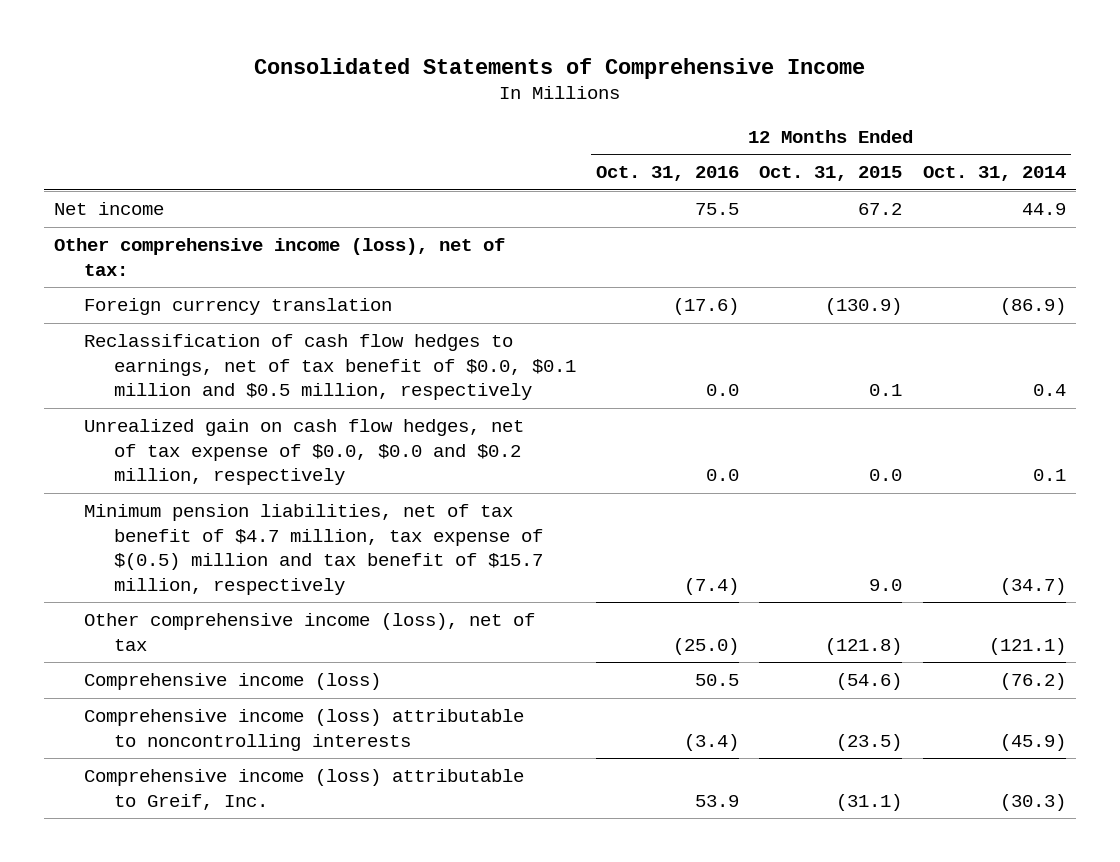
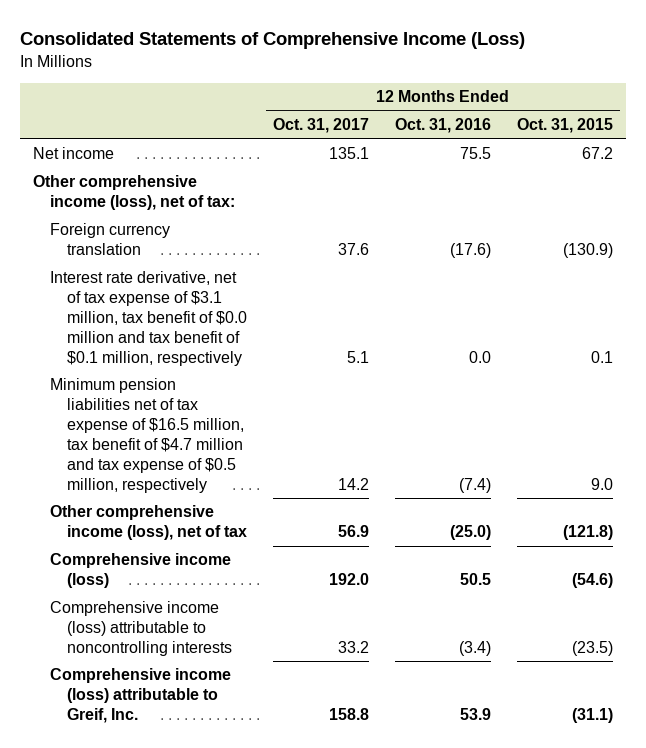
- Consolidated Statements of Comprehensive Income
+ Consolidated Statements of Comprehensive Income (Loss)
- | 12 Months Ended Oct. 31, 2016 | 12 Months Ended Oct. 31, 2015 | 12 Months Ended Oct. 31, 2014
+ | 12 Months Ended Oct. 31, 2017 | 12 Months Ended Oct. 31, 2016 | 12 Months Ended Oct. 31, 2015
- Reclassification of cash flow hedges to earnings, net of tax benefit of $0.0, $0.1 million and $0.5 million, respectively | 0.0 | 0.1 | 0.4
- Unrealized gain on cash flow hedges, net of tax expense of $0.0, $0.0 and $0.2 million, respectively | 0.0 | 0.0 | 0.1
- Minimum pension liabilities, net of tax benefit of $4.7 million, tax expense of $(0.5) million and tax benefit of $15.7 million, respectively | (7.4) | 9.0 | (34.7)
+ Interest rate derivative, net of tax expense of $3.1 million, tax benefit of $0.0 million and tax benefit of $0.1 million, respectively | 5.1 | 0.0 | 0.1
+ Minimum pension liabilities net of tax expense of $16.5 million, tax benefit of $4.7 million and tax expense of $0.5 million, respectively | 14.2 | (7.4) | 9.0

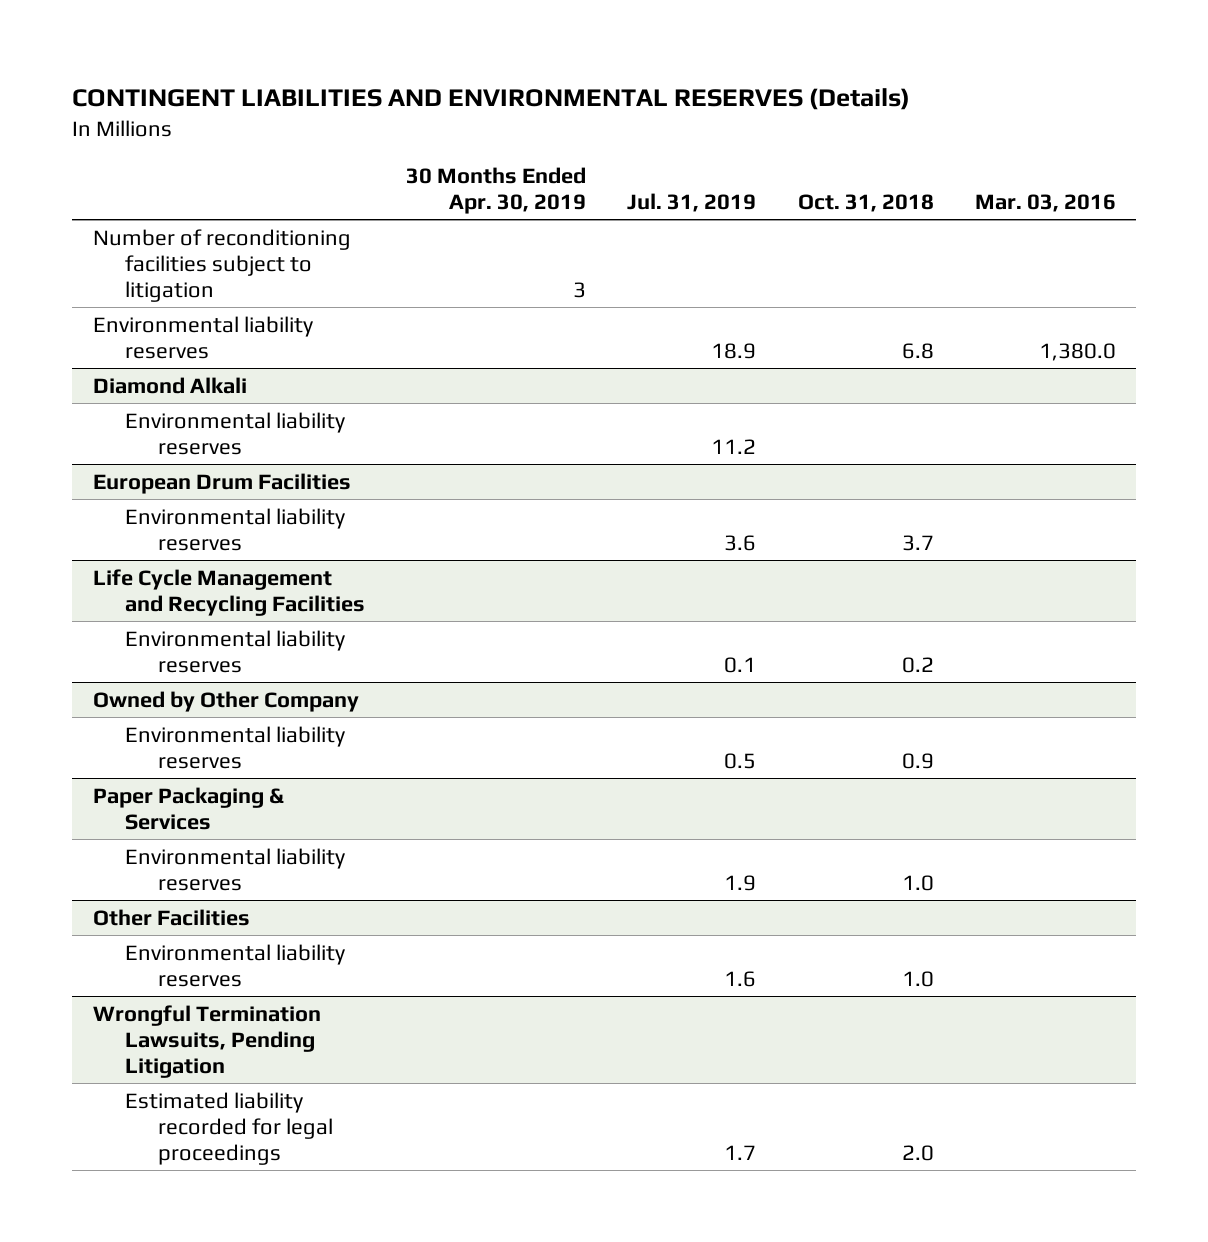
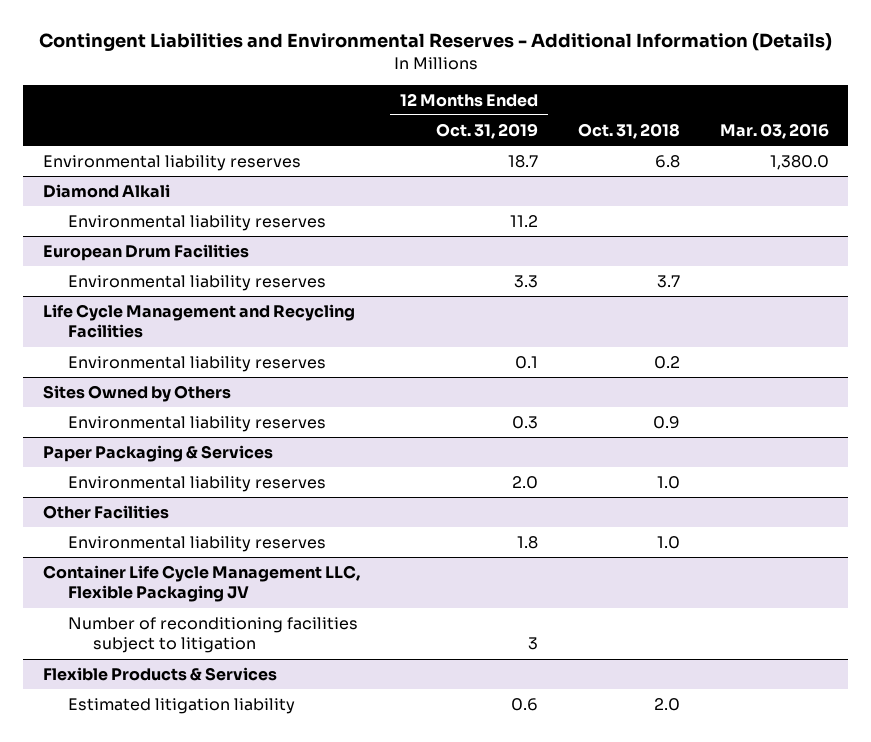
- CONTINGENT LIABILITIES AND ENVIRONMENTAL RESERVES (Details)
+ Contingent Liabilities and Environmental Reserves - Additional Information (Details)
- | 30 Months Ended Apr. 30, 2019 | Jul. 31, 2019 | Oct. 31, 2018 | Mar. 03, 2016
+ | 12 Months Ended Oct. 31, 2019 | Oct. 31, 2018 | Mar. 03, 2016
- Number of reconditioning facilities subject to litigation | 3 | | |
- Owned by Other Company
+ Sites Owned by Others
- Wrongful Termination Lawsuits, Pending Litigation
- Estimated liability recorded for legal proceedings | | 1.7 | 2.0 |
+ Container Life Cycle Management LLC, Flexible Packaging JV
+ Number of reconditioning facilities subject to litigation | 3 | |
+ Flexible Products & Services
+ Estimated litigation liability | 0.6 | 2.0 |

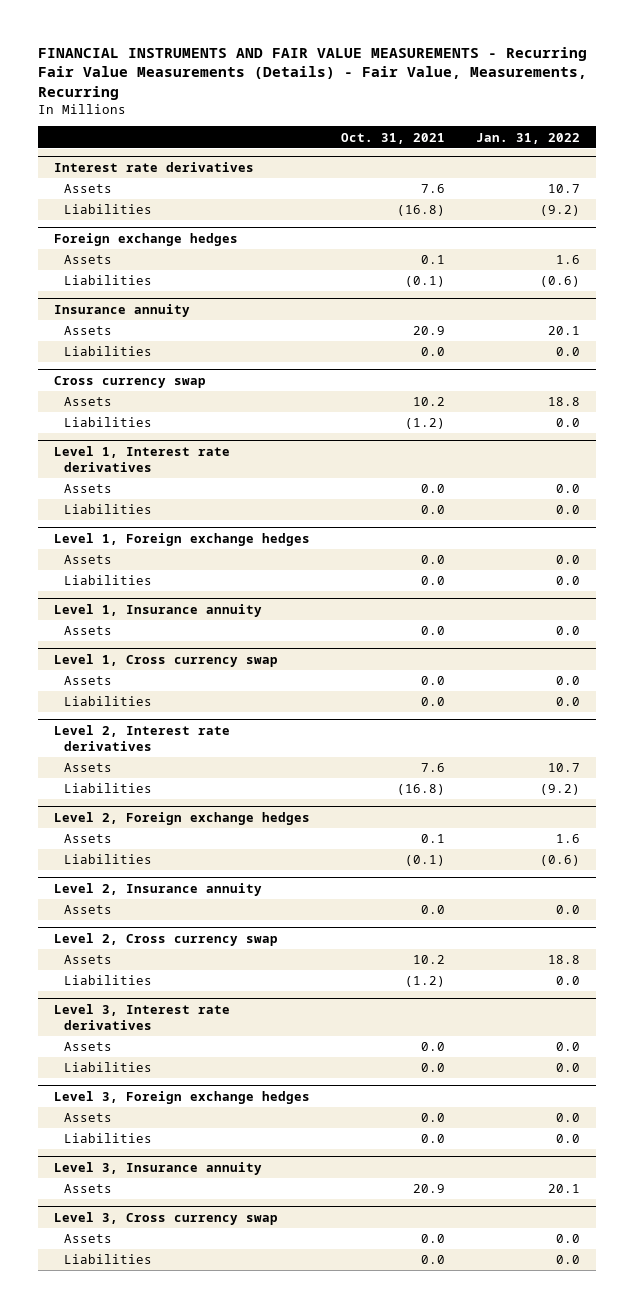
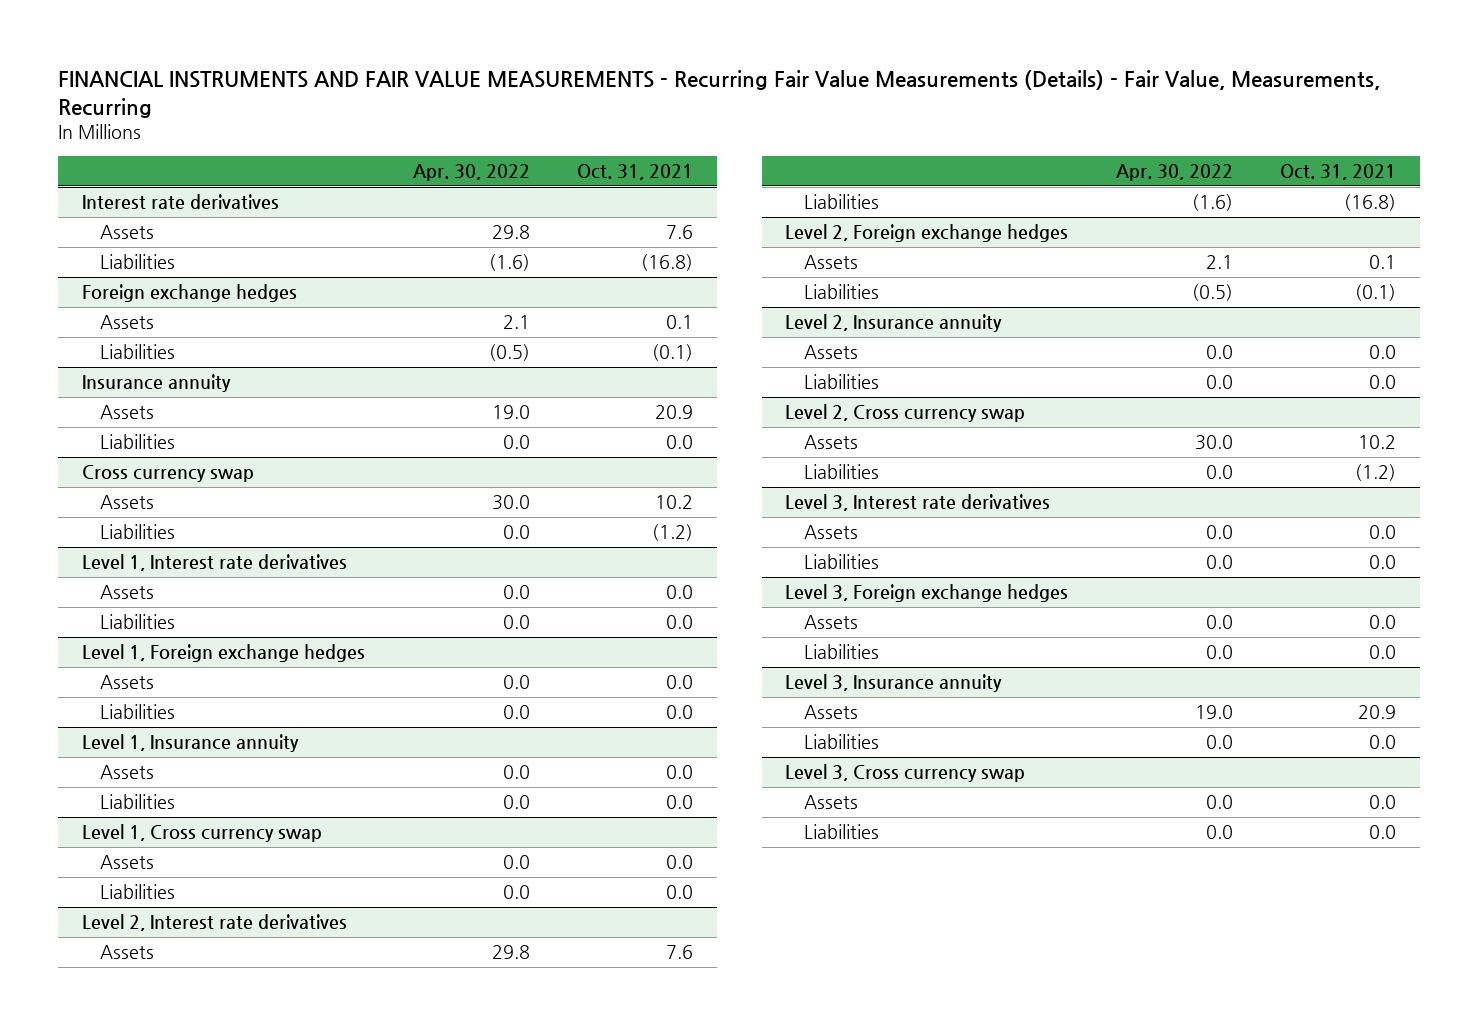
- | Oct. 31, 2021 | Jan. 31, 2022
+ | Apr. 30, 2022 | Oct. 31, 2021
@ Level 1, Insurance annuity
+ Liabilities | 0.0 | 0.0
@ Level 2, Insurance annuity
+ Liabilities | 0.0 | 0.0
@ Level 3, Insurance annuity
+ Liabilities | 0.0 | 0.0

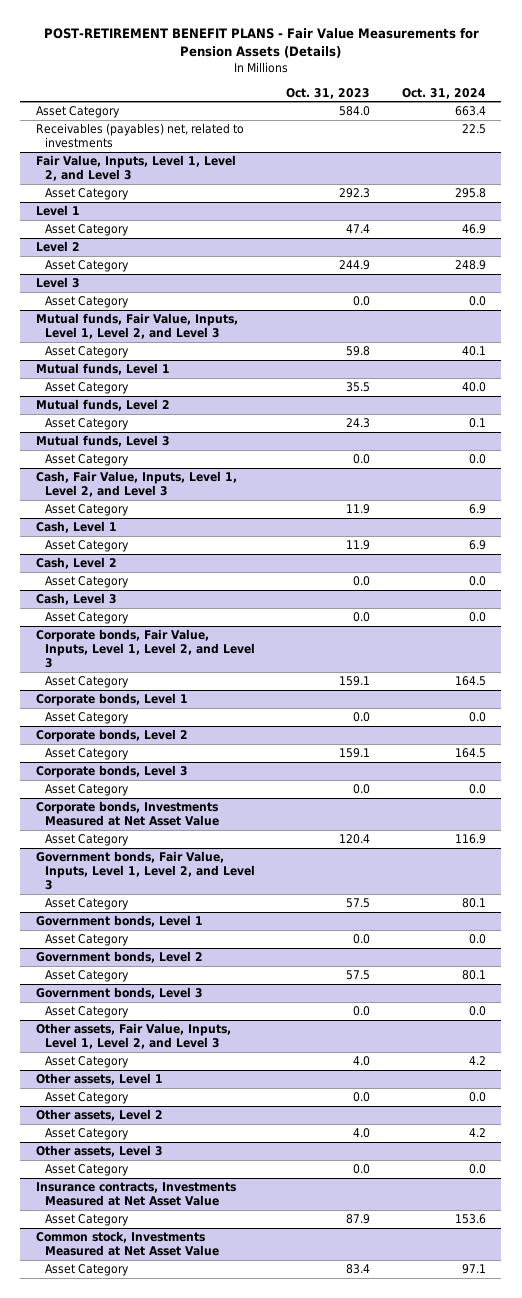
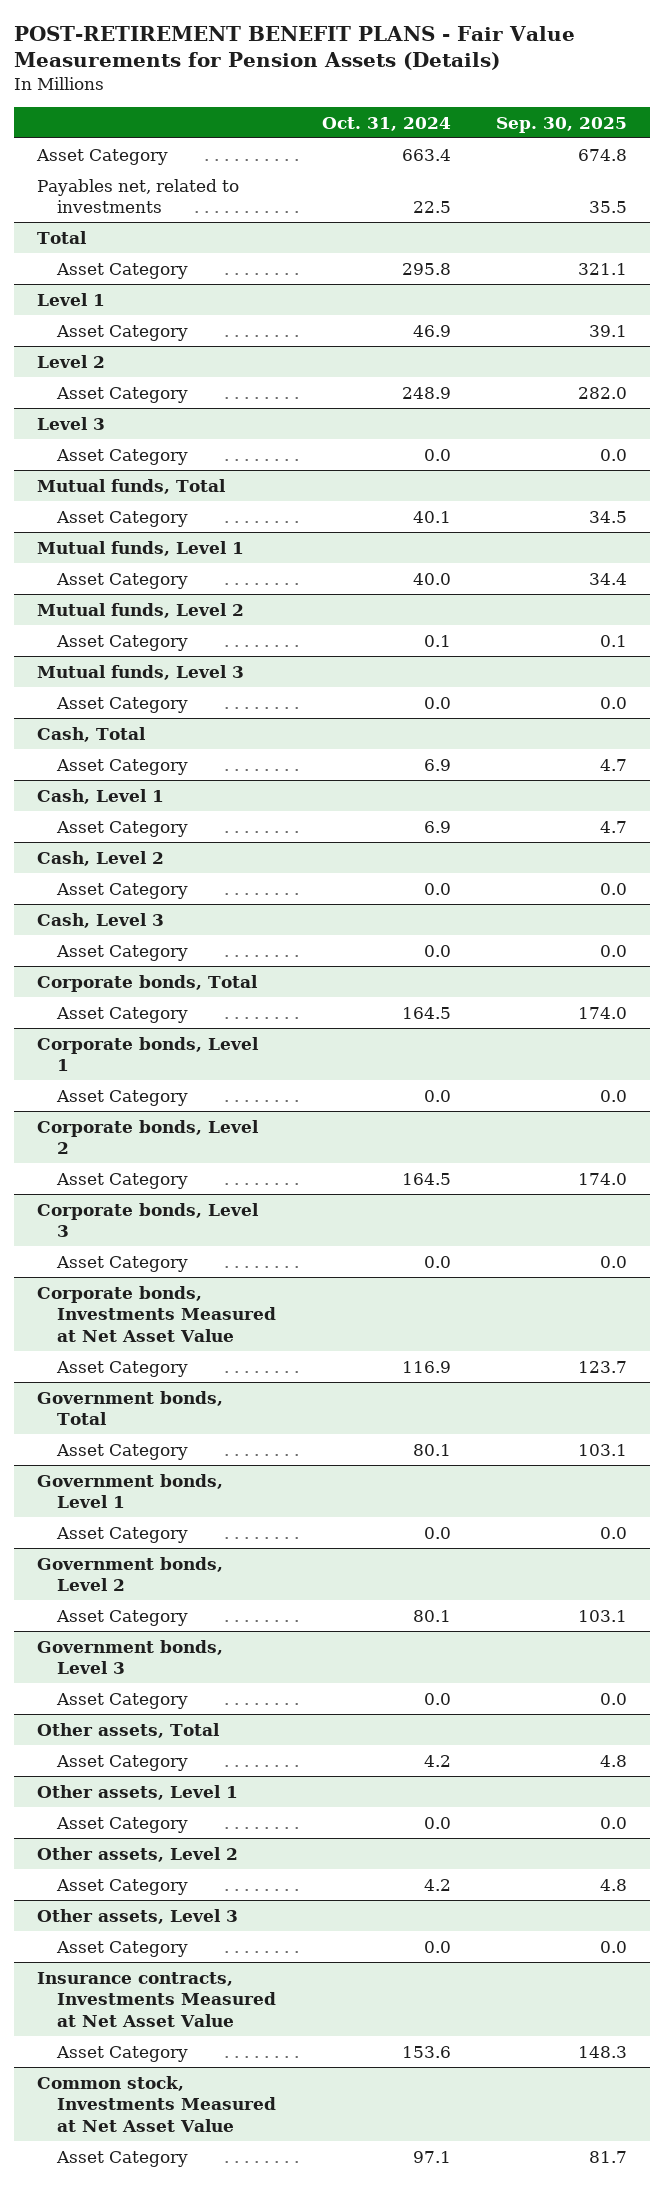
- | Oct. 31, 2023 | Oct. 31, 2024
+ | Oct. 31, 2024 | Sep. 30, 2025
- Receivables (payables) net, related to investments | | 22.5
- Fair Value, Inputs, Level 1, Level 2, and Level 3
+ Payables net, related to investments | 22.5 | 35.5
+ Total
- Mutual funds, Fair Value, Inputs, Level 1, Level 2, and Level 3
+ Mutual funds, Total
- Cash, Fair Value, Inputs, Level 1, Level 2, and Level 3
+ Cash, Total
- Corporate bonds, Fair Value, Inputs, Level 1, Level 2, and Level 3
+ Corporate bonds, Total
- Government bonds, Fair Value, Inputs, Level 1, Level 2, and Level 3
+ Government bonds, Total
- Other assets, Fair Value, Inputs, Level 1, Level 2, and Level 3
+ Other assets, Total

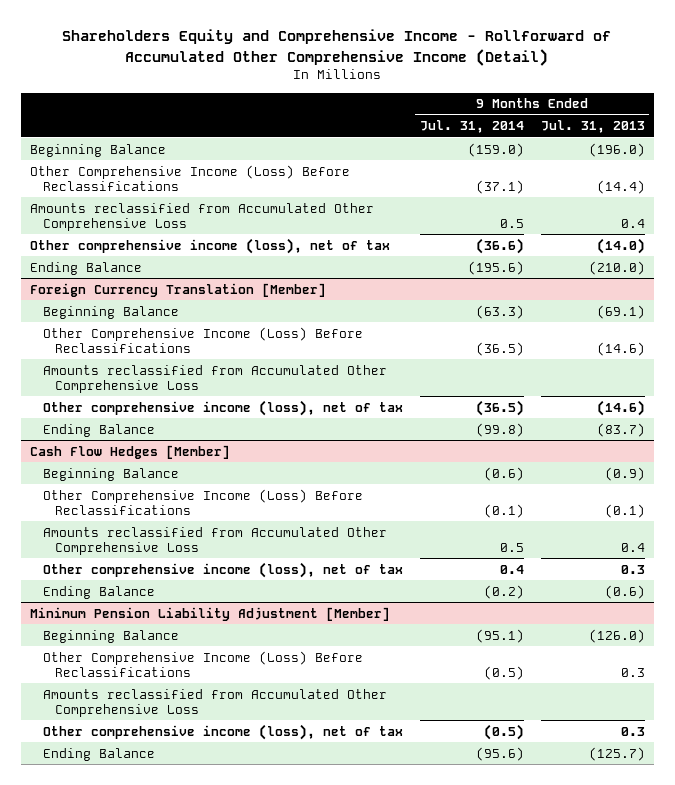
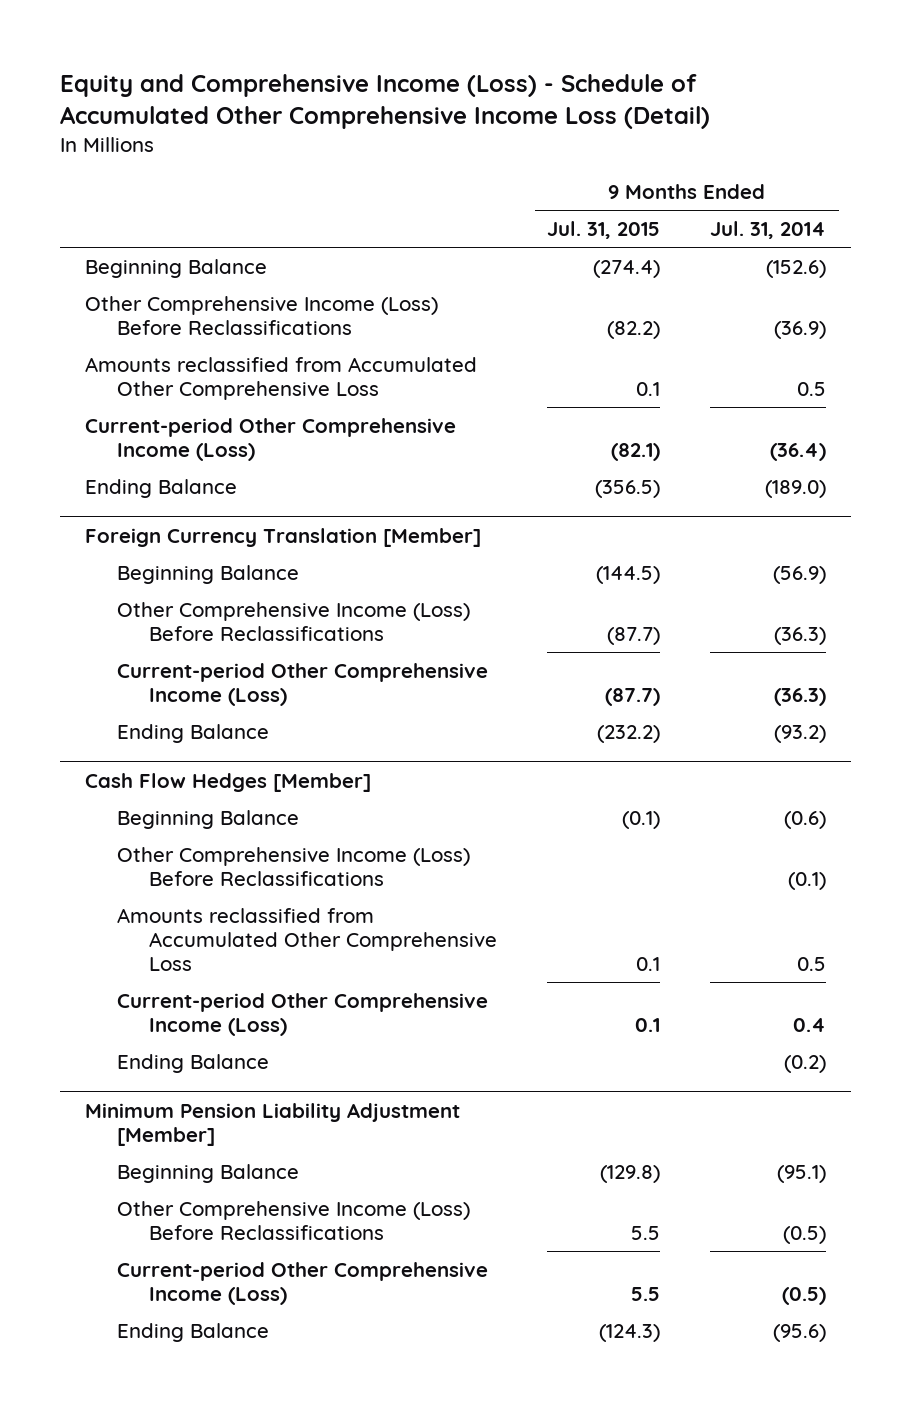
- Shareholders Equity and Comprehensive Income - Rollforward of Accumulated Other Comprehensive Income (Detail)
+ Equity and Comprehensive Income (Loss) - Schedule of Accumulated Other Comprehensive Income Loss (Detail)
- | 9 Months Ended Jul. 31, 2014 | 9 Months Ended Jul. 31, 2013
+ | 9 Months Ended Jul. 31, 2015 | 9 Months Ended Jul. 31, 2014
- Beginning Balance | (159.0) | (196.0)
- Other Comprehensive Income (Loss) Before Reclassifications | (37.1) | (14.4)
+ Beginning Balance | (274.4) | (152.6)
+ Other Comprehensive Income (Loss) Before Reclassifications | (82.2) | (36.9)
- Other comprehensive income (loss), net of tax | (36.6) | (14.0)
- Ending Balance | (195.6) | (210.0)
+ Current-period Other Comprehensive Income (Loss) | (82.1) | (36.4)
+ Ending Balance | (356.5) | (189.0)
@ Foreign Currency Translation [Member]
- Beginning Balance | (63.3) | (69.1)
- Other Comprehensive Income (Loss) Before Reclassifications | (36.5) | (14.6)
- Amounts reclassified from Accumulated Other Comprehensive Loss
- Other comprehensive income (loss), net of tax | (36.5) | (14.6)
- Ending Balance | (99.8) | (83.7)
+ Beginning Balance | (144.5) | (56.9)
+ Other Comprehensive Income (Loss) Before Reclassifications | (87.7) | (36.3)
+ Current-period Other Comprehensive Income (Loss) | (87.7) | (36.3)
+ Ending Balance | (232.2) | (93.2)
@ Cash Flow Hedges [Member]
- Other comprehensive income (loss), net of tax | 0.4 | 0.3
+ Current-period Other Comprehensive Income (Loss) | 0.1 | 0.4
@ Minimum Pension Liability Adjustment [Member]
- Amounts reclassified from Accumulated Other Comprehensive Loss
- Other comprehensive income (loss), net of tax | (0.5) | 0.3
+ Current-period Other Comprehensive Income (Loss) | 5.5 | (0.5)

